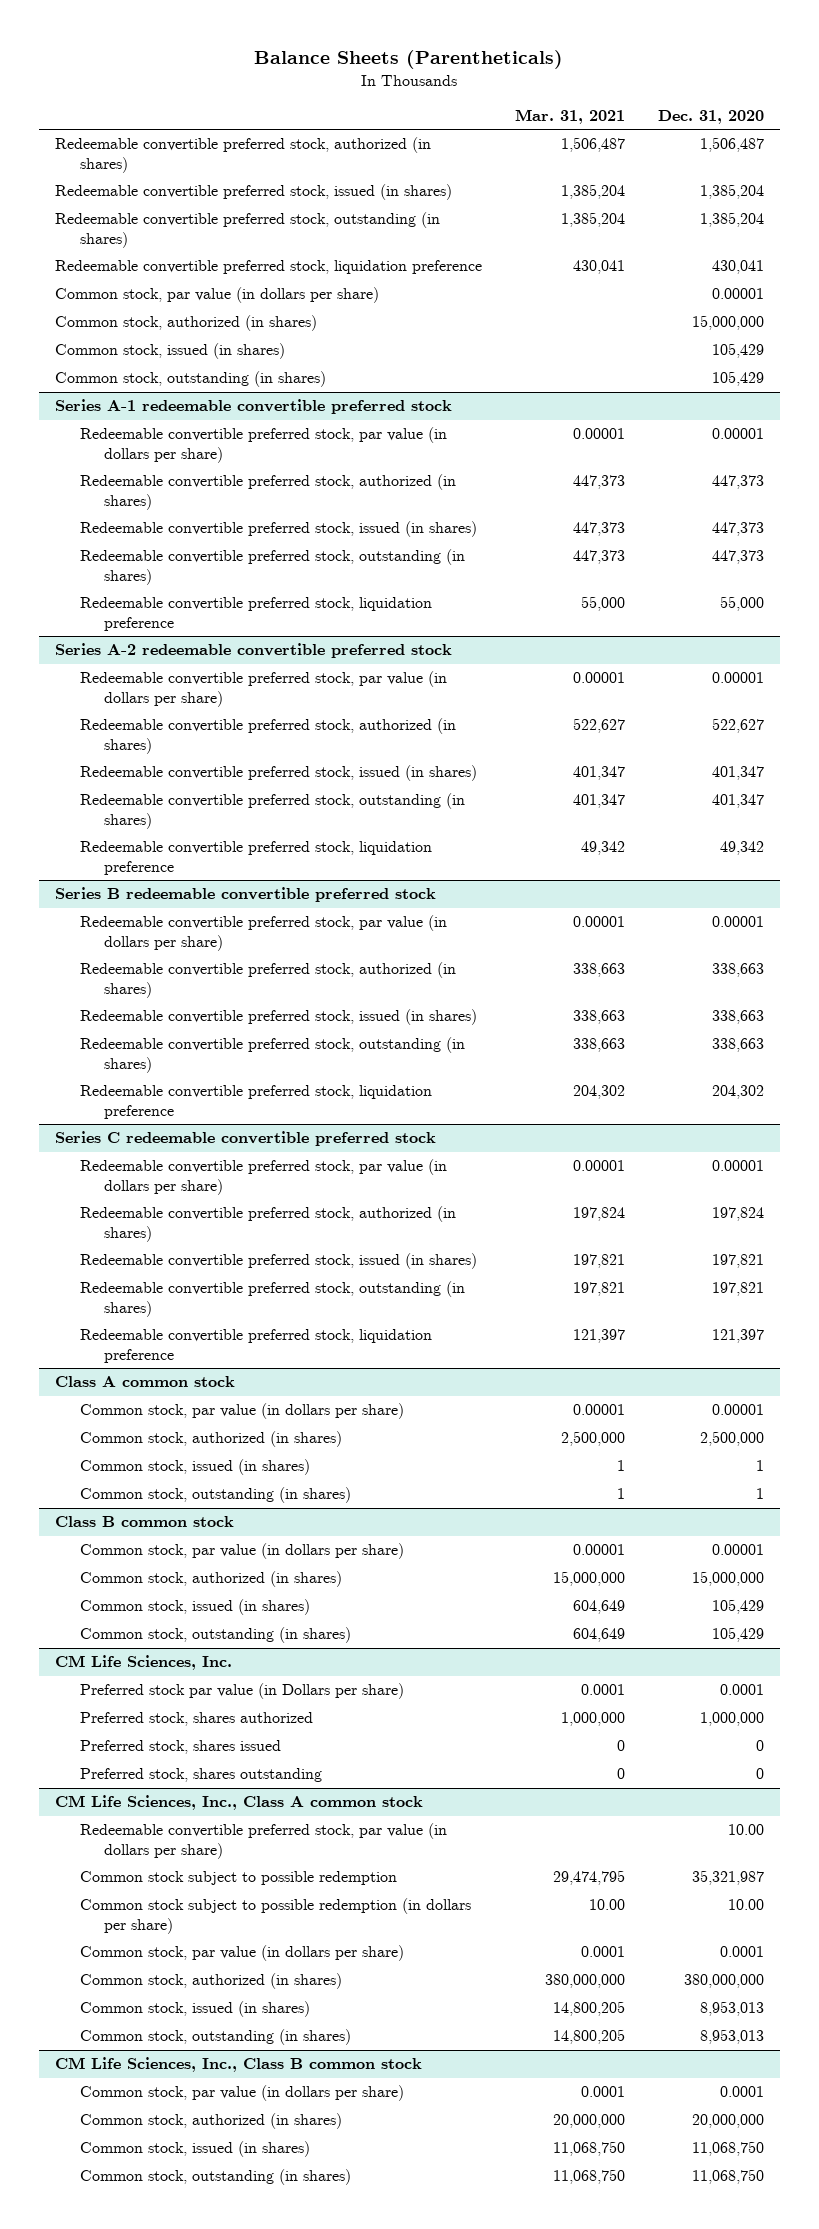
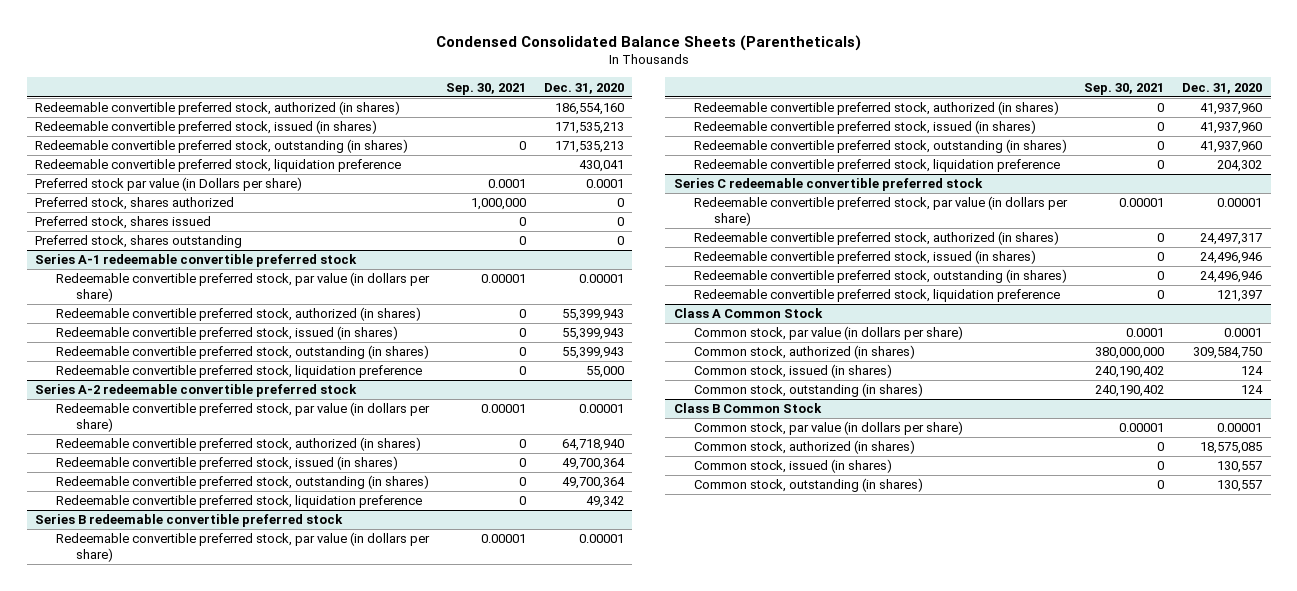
- Balance Sheets (Parentheticals)
+ Condensed Consolidated Balance Sheets (Parentheticals)
- | Mar. 31, 2021 | Dec. 31, 2020
+ | Sep. 30, 2021 | Dec. 31, 2020
- Redeemable convertible preferred stock, authorized (in shares) | 1,506,487 | 1,506,487
- Redeemable convertible preferred stock, issued (in shares) | 1,385,204 | 1,385,204
- Redeemable convertible preferred stock, outstanding (in shares) | 1,385,204 | 1,385,204
+ Redeemable convertible preferred stock, authorized (in shares) | | 186,554,160
+ Redeemable convertible preferred stock, issued (in shares) | | 171,535,213
+ Redeemable convertible preferred stock, outstanding (in shares) | 0 | 171,535,213
- Common stock, par value (in dollars per share) | | 0.00001
- Common stock, authorized (in shares) | | 15,000,000
- Common stock, issued (in shares) | | 105,429
- Common stock, outstanding (in shares) | | 105,429
+ Preferred stock par value (in Dollars per share) | 0.0001 | 0.0001
+ Preferred stock, shares authorized | 1,000,000 | 0
+ Preferred stock, shares issued | 0 | 0
+ Preferred stock, shares outstanding | 0 | 0
@ Series A-1 redeemable convertible preferred stock
- Redeemable convertible preferred stock, authorized (in shares) | 447,373 | 447,373
- Redeemable convertible preferred stock, issued (in shares) | 447,373 | 447,373
- Redeemable convertible preferred stock, outstanding (in shares) | 447,373 | 447,373
+ Redeemable convertible preferred stock, authorized (in shares) | 0 | 55,399,943
+ Redeemable convertible preferred stock, issued (in shares) | 0 | 55,399,943
+ Redeemable convertible preferred stock, outstanding (in shares) | 0 | 55,399,943
@ Series A-2 redeemable convertible preferred stock
- Redeemable convertible preferred stock, authorized (in shares) | 522,627 | 522,627
- Redeemable convertible preferred stock, issued (in shares) | 401,347 | 401,347
- Redeemable convertible preferred stock, outstanding (in shares) | 401,347 | 401,347
+ Redeemable convertible preferred stock, authorized (in shares) | 0 | 64,718,940
+ Redeemable convertible preferred stock, issued (in shares) | 0 | 49,700,364
+ Redeemable convertible preferred stock, outstanding (in shares) | 0 | 49,700,364
@ Series B redeemable convertible preferred stock
- Redeemable convertible preferred stock, authorized (in shares) | 338,663 | 338,663
- Redeemable convertible preferred stock, issued (in shares) | 338,663 | 338,663
- Redeemable convertible preferred stock, outstanding (in shares) | 338,663 | 338,663
+ Redeemable convertible preferred stock, authorized (in shares) | 0 | 41,937,960
+ Redeemable convertible preferred stock, issued (in shares) | 0 | 41,937,960
+ Redeemable convertible preferred stock, outstanding (in shares) | 0 | 41,937,960
@ Series C redeemable convertible preferred stock
- Redeemable convertible preferred stock, authorized (in shares) | 197,824 | 197,824
- Redeemable convertible preferred stock, issued (in shares) | 197,821 | 197,821
- Redeemable convertible preferred stock, outstanding (in shares) | 197,821 | 197,821
+ Redeemable convertible preferred stock, authorized (in shares) | 0 | 24,497,317
+ Redeemable convertible preferred stock, issued (in shares) | 0 | 24,496,946
+ Redeemable convertible preferred stock, outstanding (in shares) | 0 | 24,496,946
- Class A common stock
- Common stock, par value (in dollars per share) | 0.00001 | 0.00001
- Common stock, authorized (in shares) | 2,500,000 | 2,500,000
- Common stock, issued (in shares) | 1 | 1
- Common stock, outstanding (in shares) | 1 | 1
- Class B common stock
- Common stock, par value (in dollars per share) | 0.00001 | 0.00001
- Common stock, authorized (in shares) | 15,000,000 | 15,000,000
- Common stock, issued (in shares) | 604,649 | 105,429
- Common stock, outstanding (in shares) | 604,649 | 105,429
- CM Life Sciences, Inc.
- Preferred stock par value (in Dollars per share) | 0.0001 | 0.0001
- Preferred stock, shares authorized | 1,000,000 | 1,000,000
- Preferred stock, shares issued | 0 | 0
- Preferred stock, shares outstanding | 0 | 0
- CM Life Sciences, Inc., Class A common stock
- Redeemable convertible preferred stock, par value (in dollars per share) | | 10.00
- Common stock subject to possible redemption | 29,474,795 | 35,321,987
- Common stock subject to possible redemption (in dollars per share) | 10.00 | 10.00
- Common stock, par value (in dollars per share) | 0.0001 | 0.0001
- Common stock, authorized (in shares) | 380,000,000 | 380,000,000
- Common stock, issued (in shares) | 14,800,205 | 8,953,013
- Common stock, outstanding (in shares) | 14,800,205 | 8,953,013
- CM Life Sciences, Inc., Class B common stock
+ Class A Common Stock
- Common stock, authorized (in shares) | 20,000,000 | 20,000,000
- Common stock, issued (in shares) | 11,068,750 | 11,068,750
- Common stock, outstanding (in shares) | 11,068,750 | 11,068,750
+ Common stock, authorized (in shares) | 380,000,000 | 309,584,750
+ Common stock, issued (in shares) | 240,190,402 | 124
+ Common stock, outstanding (in shares) | 240,190,402 | 124
+ Class B Common Stock
+ Common stock, par value (in dollars per share) | 0.00001 | 0.00001
+ Common stock, authorized (in shares) | 0 | 18,575,085
+ Common stock, issued (in shares) | 0 | 130,557
+ Common stock, outstanding (in shares) | 0 | 130,557

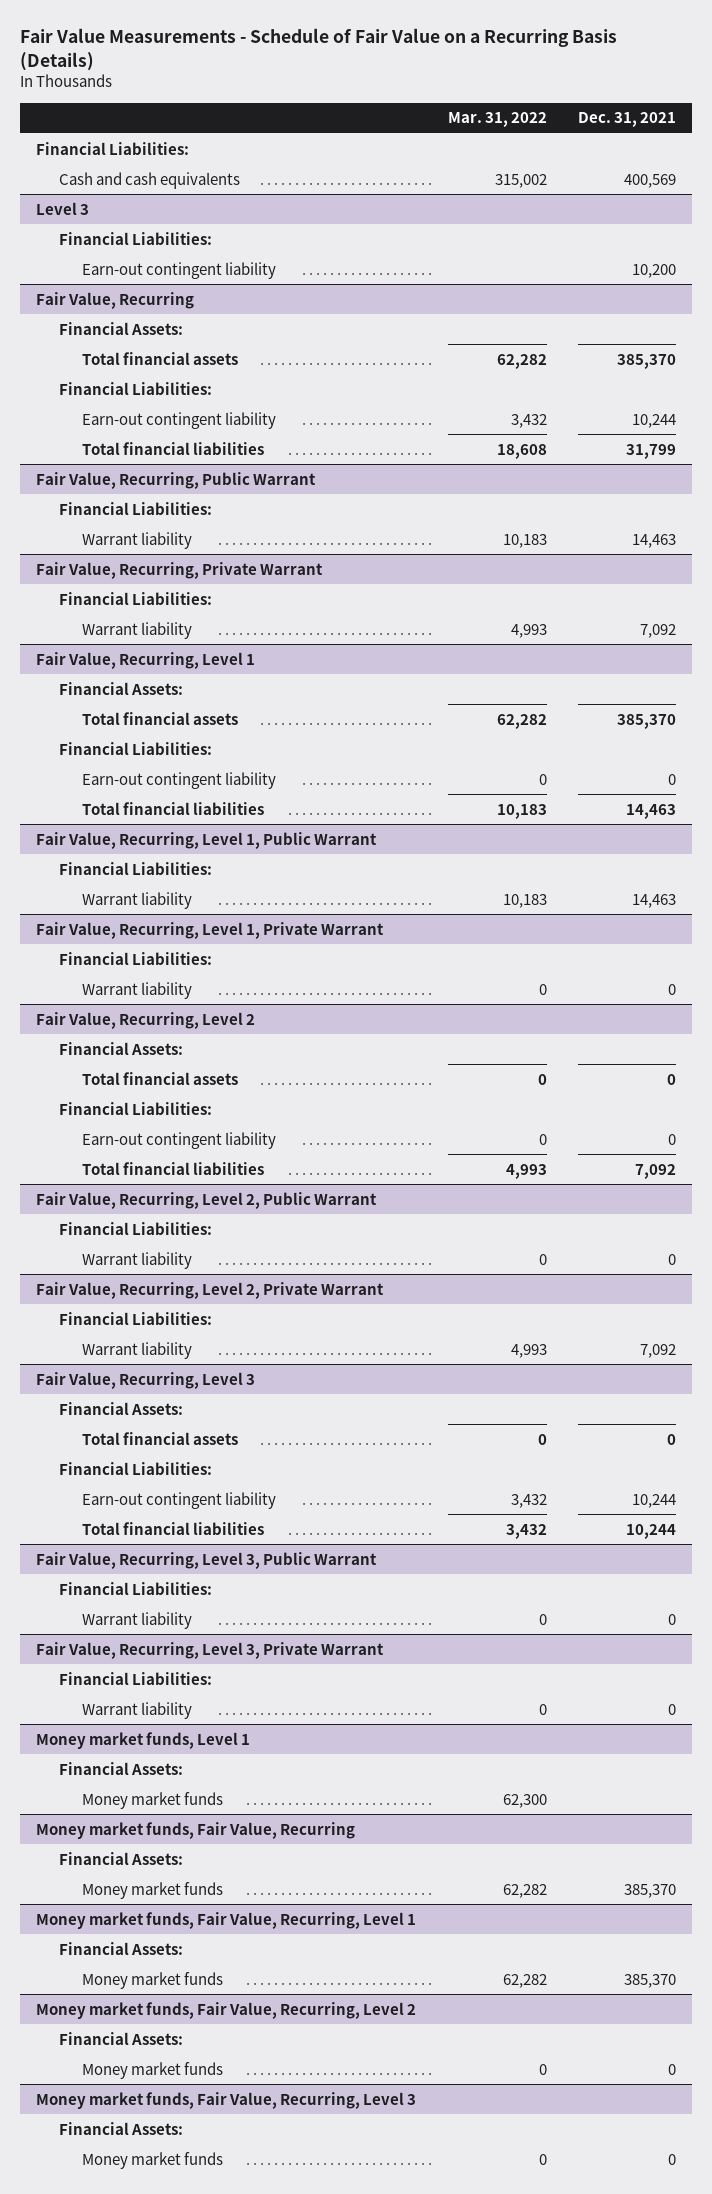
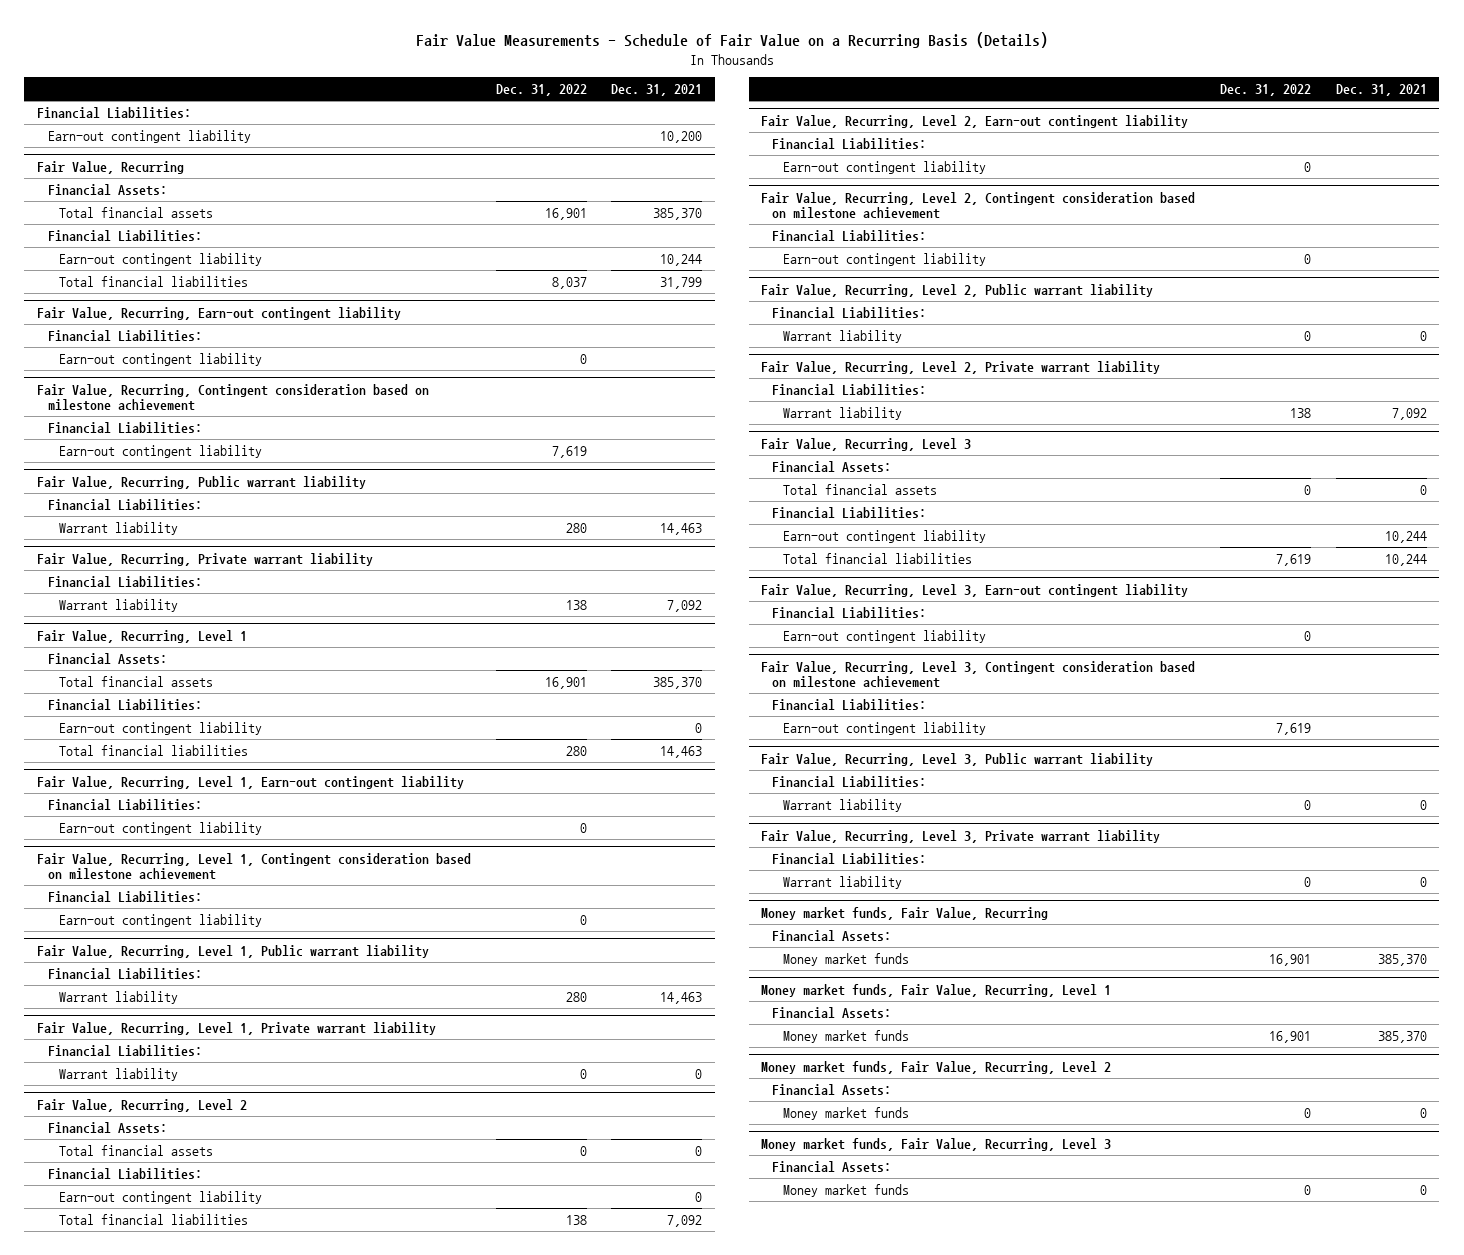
- | Mar. 31, 2022 | Dec. 31, 2021
+ | Dec. 31, 2022 | Dec. 31, 2021
- Cash and cash equivalents | 315,002 | 400,569
- Level 3
- Financial Liabilities:
- Fair Value, Recurring, Public Warrant
+ Fair Value, Recurring, Earn-out contingent liability
+ Earn-out contingent liability | 0 |
+ Fair Value, Recurring, Contingent consideration based on milestone achievement
+ Financial Liabilities:
+ Earn-out contingent liability | 7,619 |
+ Fair Value, Recurring, Public warrant liability
+ Financial Liabilities:
- Fair Value, Recurring, Private Warrant
+ Fair Value, Recurring, Private warrant liability
- Fair Value, Recurring, Level 1, Public Warrant
+ Fair Value, Recurring, Level 1, Earn-out contingent liability
+ Earn-out contingent liability | 0 |
+ Fair Value, Recurring, Level 1, Contingent consideration based on milestone achievement
+ Financial Liabilities:
+ Earn-out contingent liability | 0 |
+ Fair Value, Recurring, Level 1, Public warrant liability
+ Financial Liabilities:
- Fair Value, Recurring, Level 1, Private Warrant
+ Fair Value, Recurring, Level 1, Private warrant liability
- Fair Value, Recurring, Level 2, Public Warrant
+ Fair Value, Recurring, Level 2, Earn-out contingent liability
+ Earn-out contingent liability | 0 |
+ Fair Value, Recurring, Level 2, Contingent consideration based on milestone achievement
+ Financial Liabilities:
+ Earn-out contingent liability | 0 |
+ Fair Value, Recurring, Level 2, Public warrant liability
+ Financial Liabilities:
- Fair Value, Recurring, Level 2, Private Warrant
+ Fair Value, Recurring, Level 2, Private warrant liability
- Fair Value, Recurring, Level 3, Public Warrant
+ Fair Value, Recurring, Level 3, Earn-out contingent liability
+ Earn-out contingent liability | 0 |
+ Fair Value, Recurring, Level 3, Contingent consideration based on milestone achievement
+ Financial Liabilities:
+ Earn-out contingent liability | 7,619 |
+ Fair Value, Recurring, Level 3, Public warrant liability
+ Financial Liabilities:
- Fair Value, Recurring, Level 3, Private Warrant
+ Fair Value, Recurring, Level 3, Private warrant liability
- Money market funds, Level 1
- Financial Assets:
- Money market funds | 62,300 |

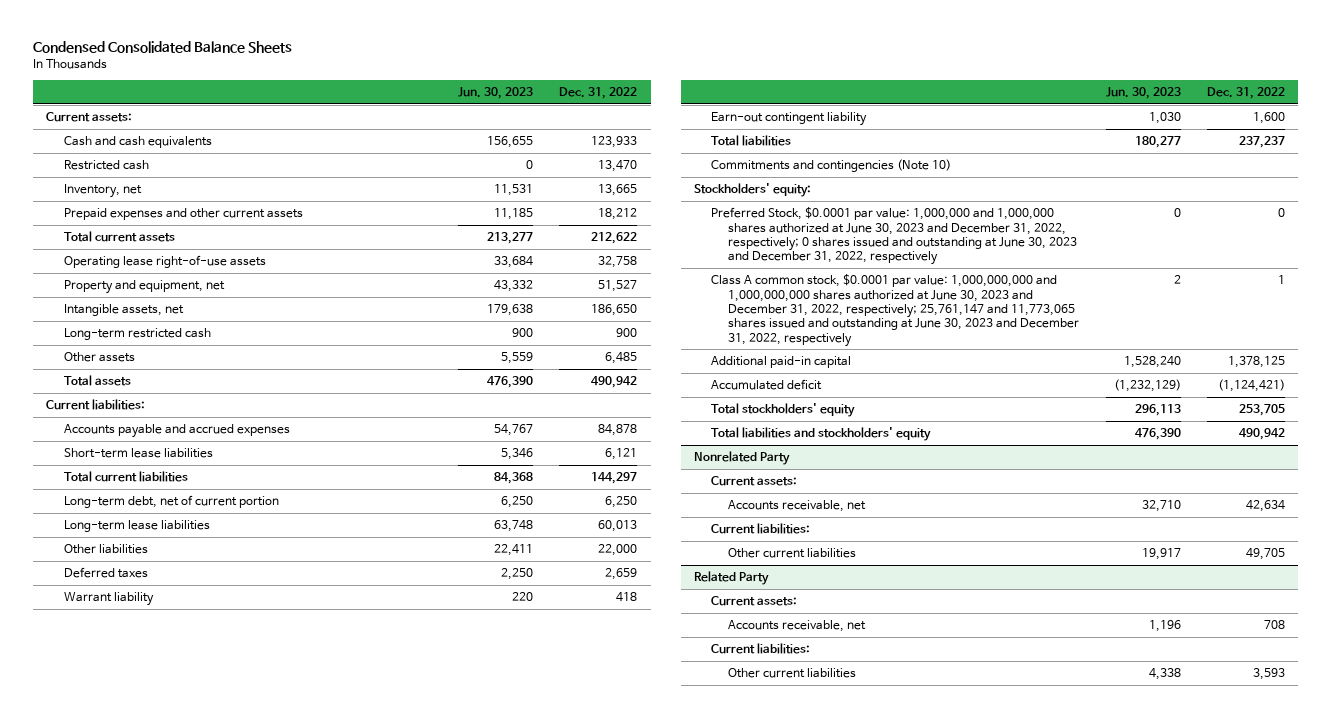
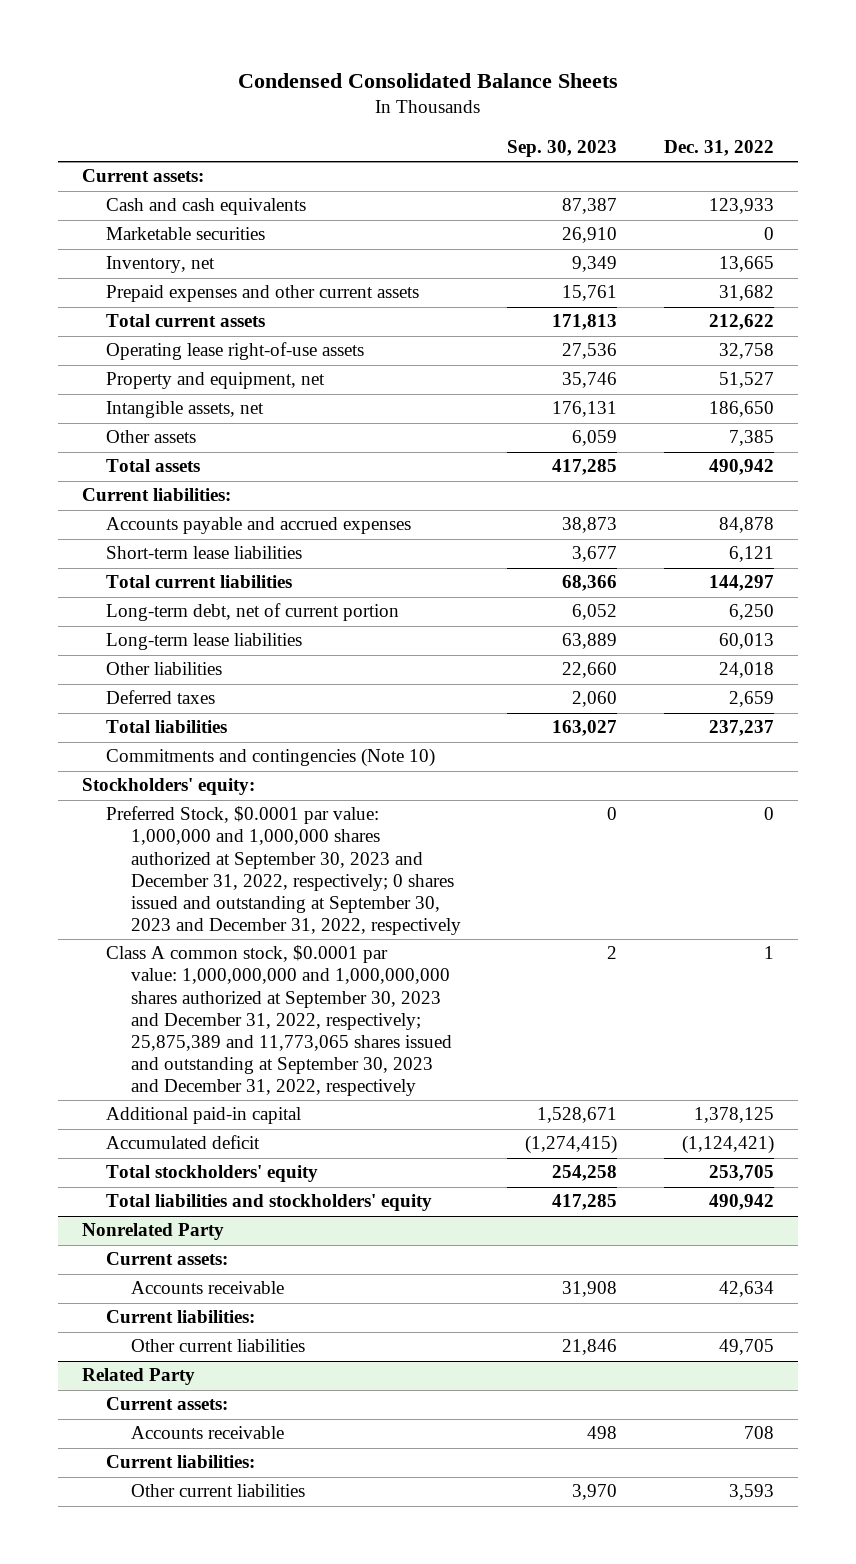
- | Jun. 30, 2023 | Dec. 31, 2022
+ | Sep. 30, 2023 | Dec. 31, 2022
- Restricted cash | 0 | 13,470
+ Marketable securities | 26,910 | 0
- Prepaid expenses and other current assets | 11,185 | 18,212
+ Prepaid expenses and other current assets | 15,761 | 31,682
- Long-term restricted cash | 900 | 900
- Other assets | 5,559 | 6,485
+ Other assets | 6,059 | 7,385
- Other liabilities | 22,411 | 22,000
+ Other liabilities | 22,660 | 24,018
- Warrant liability | 220 | 418
- Earn-out contingent liability | 1,030 | 1,600
- Preferred Stock, $0.0001 par value: 1,000,000 and 1,000,000 shares authorized at June 30, 2023 and December 31, 2022, respectively; 0 shares issued and outstanding at June 30, 2023 and December 31, 2022, respectively | 0 | 0
- Class A common stock, $0.0001 par value: 1,000,000,000 and 1,000,000,000 shares authorized at June 30, 2023 and December 31, 2022, respectively; 25,761,147 and 11,773,065 shares issued and outstanding at June 30, 2023 and December 31, 2022, respectively | 2 | 1
+ Preferred Stock, $0.0001 par value: 1,000,000 and 1,000,000 shares authorized at September 30, 2023 and December 31, 2022, respectively; 0 shares issued and outstanding at September 30, 2023 and December 31, 2022, respectively | 0 | 0
+ Class A common stock, $0.0001 par value: 1,000,000,000 and 1,000,000,000 shares authorized at September 30, 2023 and December 31, 2022, respectively; 25,875,389 and 11,773,065 shares issued and outstanding at September 30, 2023 and December 31, 2022, respectively | 2 | 1
@ Nonrelated Party
- Accounts receivable, net | 32,710 | 42,634
+ Accounts receivable | 31,908 | 42,634
@ Related Party
- Accounts receivable, net | 1,196 | 708
+ Accounts receivable | 498 | 708

